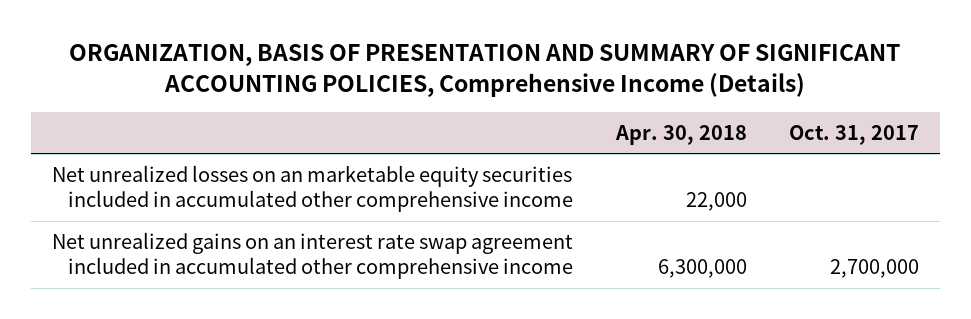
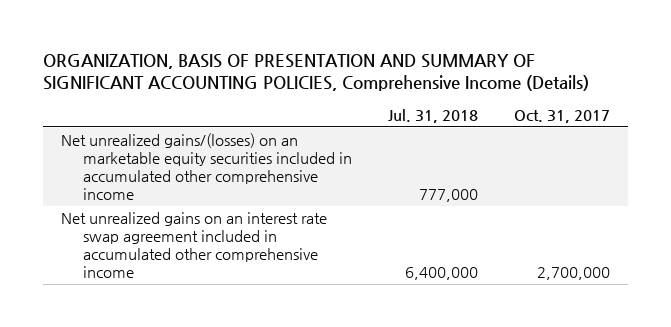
- | Apr. 30, 2018 | Oct. 31, 2017
+ | Jul. 31, 2018 | Oct. 31, 2017
- Net unrealized losses on an marketable equity securities included in accumulated other comprehensive income | 22,000 |
+ Net unrealized gains/(losses) on an marketable equity securities included in accumulated other comprehensive income | 777,000 |

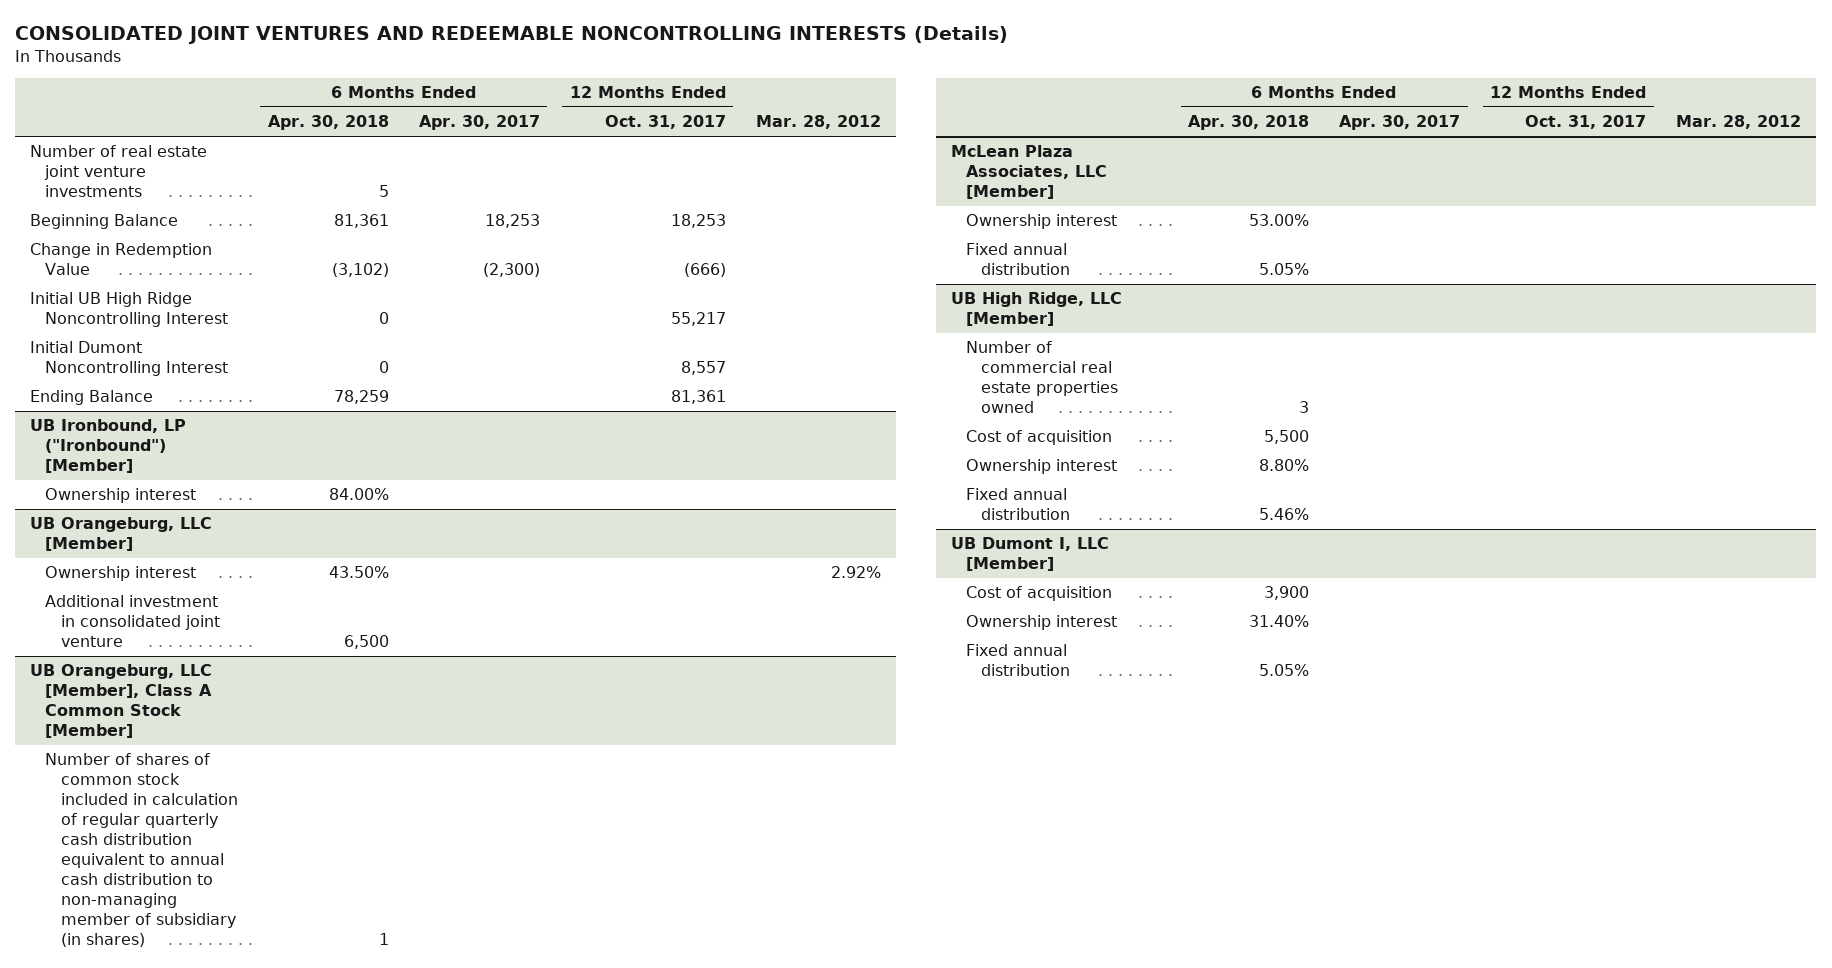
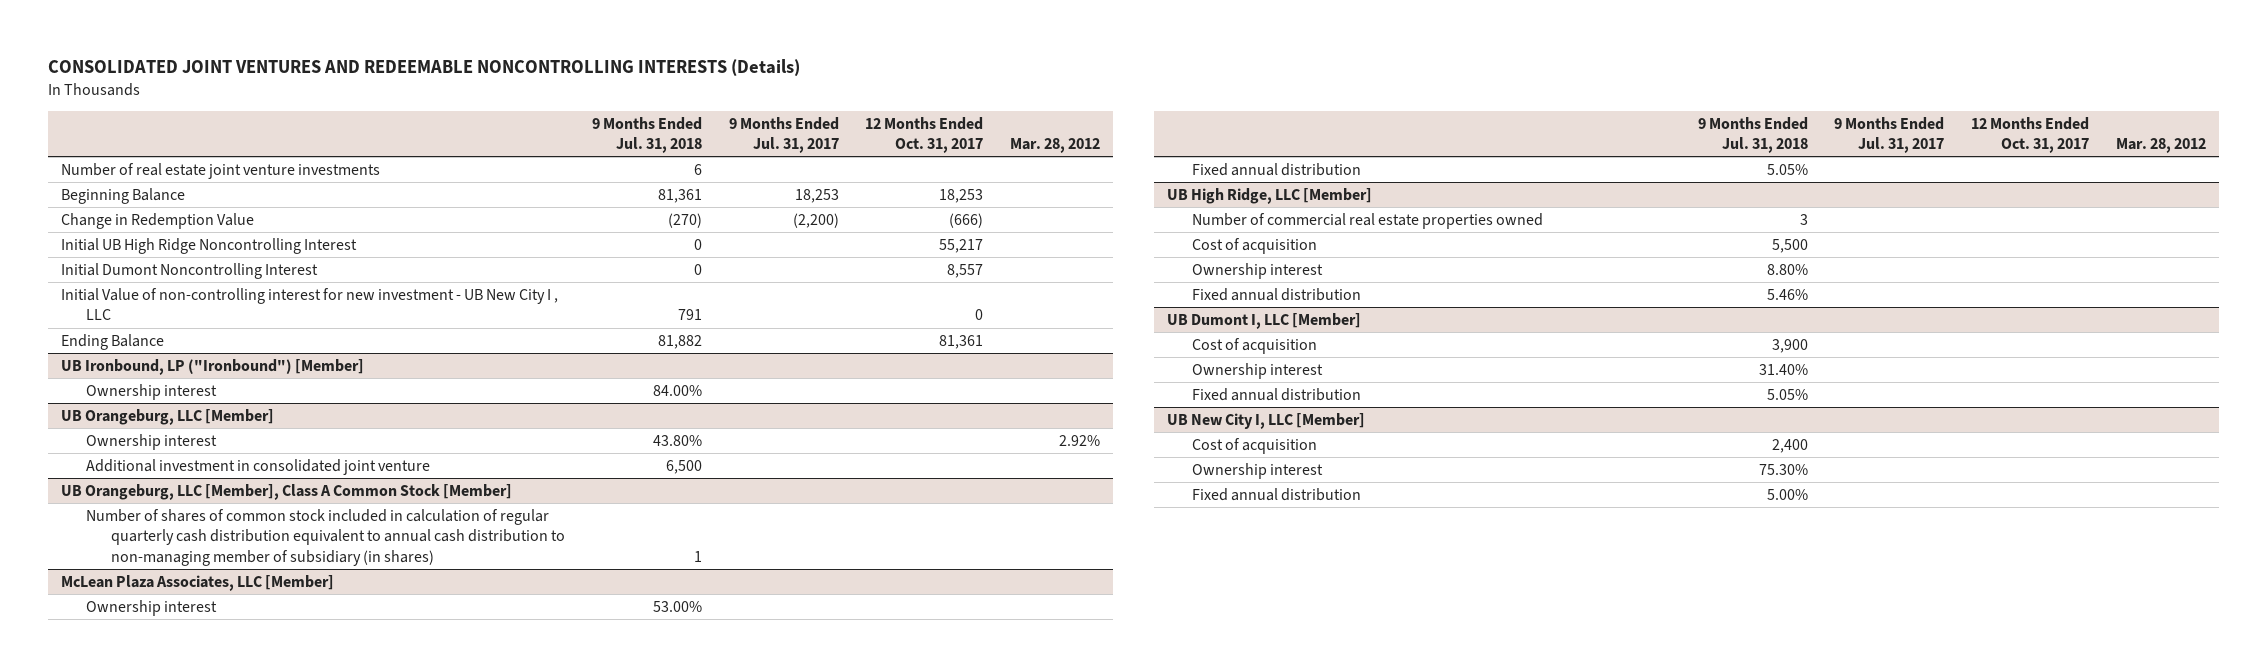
- | 6 Months Ended Apr. 30, 2018 | 6 Months Ended Apr. 30, 2017 | 12 Months Ended Oct. 31, 2017 | Mar. 28, 2012
+ | 9 Months Ended Jul. 31, 2018 | 9 Months Ended Jul. 31, 2017 | 12 Months Ended Oct. 31, 2017 | Mar. 28, 2012
+ Initial Value of non-controlling interest for new investment - UB New City I , LLC | 791 | | 0 |
+ UB New City I, LLC [Member]
+ Cost of acquisition | 2,400 | | |
+ Ownership interest | 75.30% | | |
+ Fixed annual distribution | 5.00% | | |

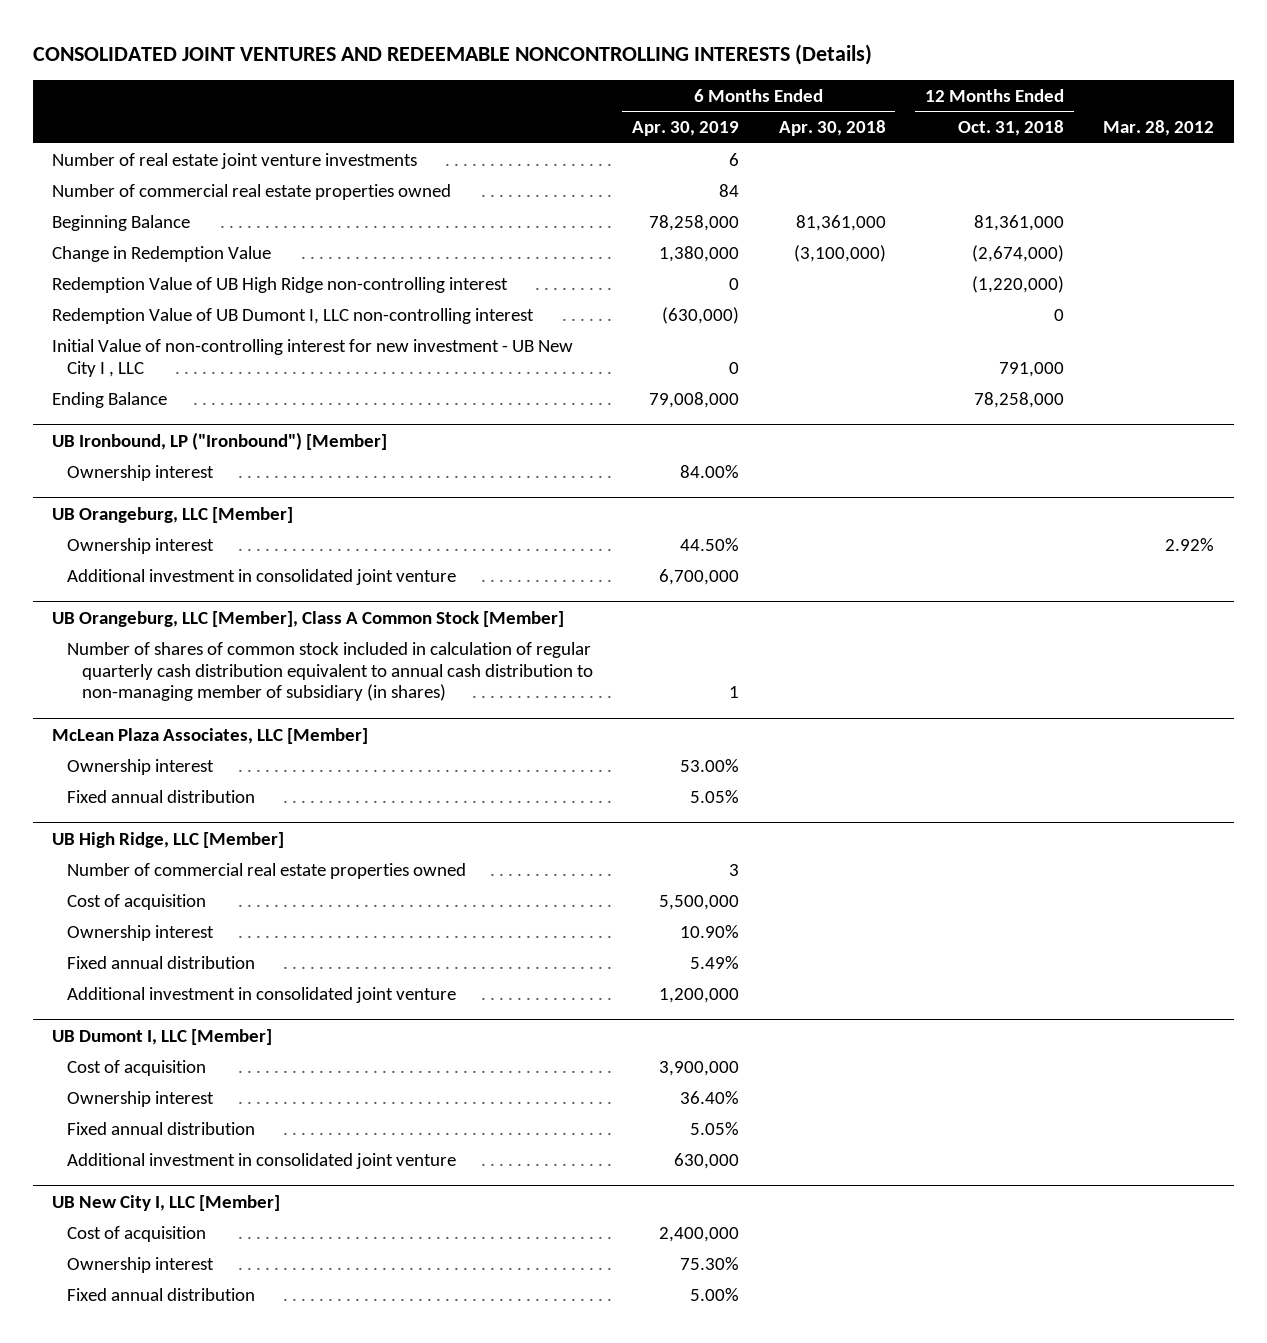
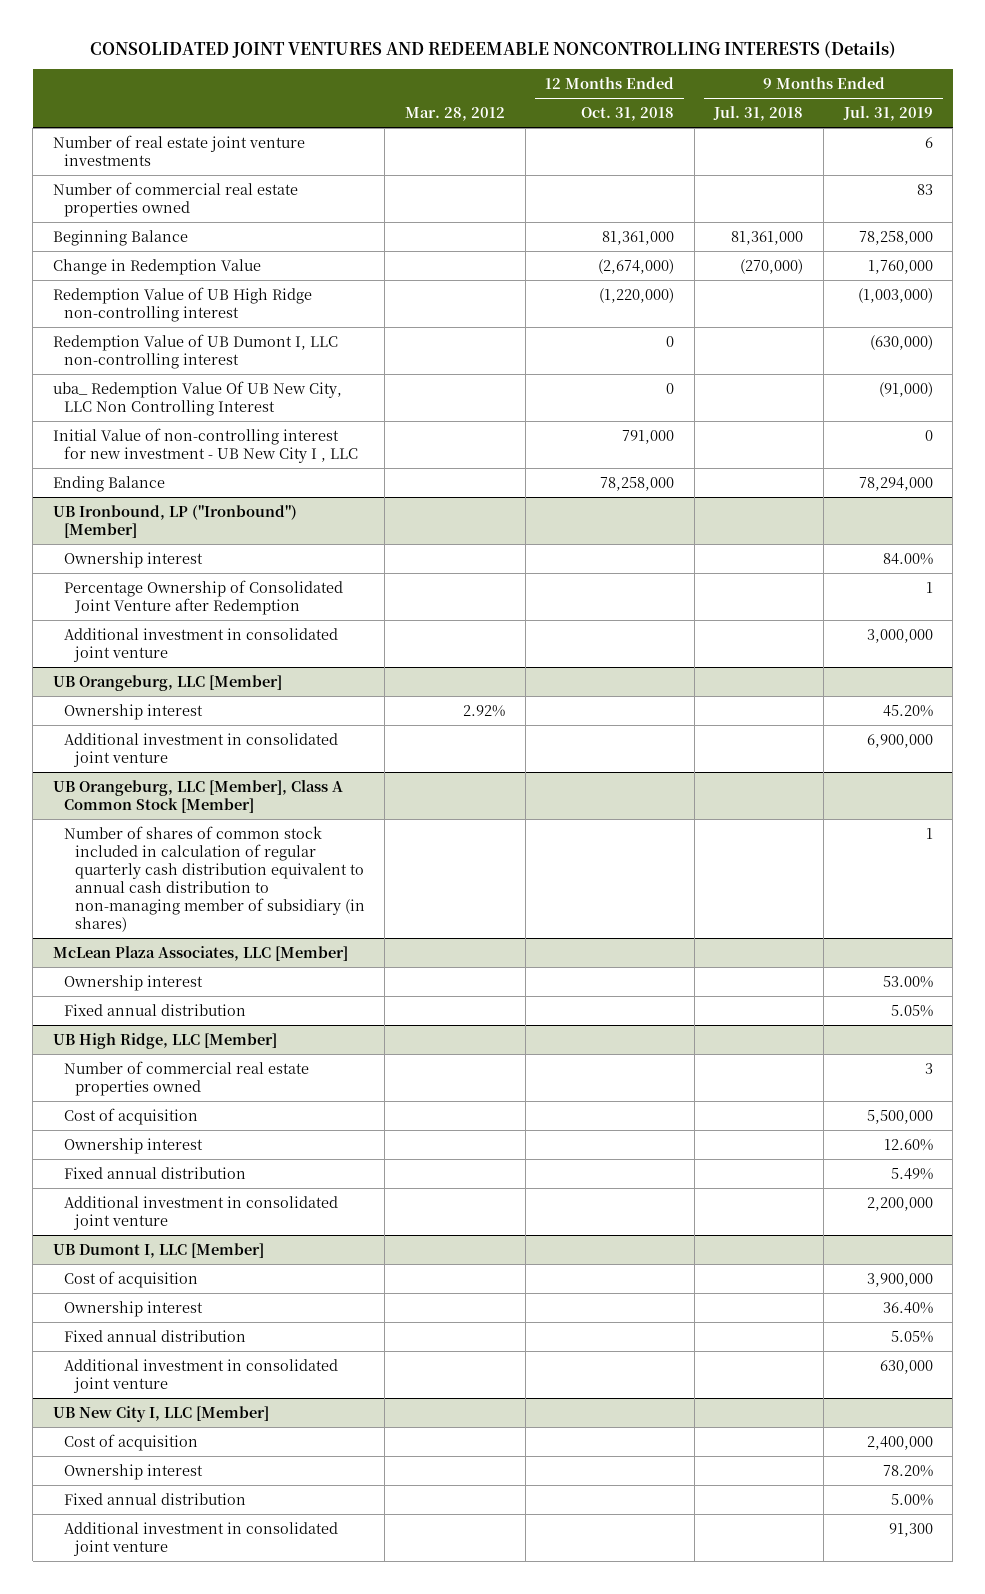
- | 6 Months Ended Apr. 30, 2019 | 6 Months Ended Apr. 30, 2018 | 12 Months Ended Oct. 31, 2018 | Mar. 28, 2012
+ | Mar. 28, 2012 | 12 Months Ended Oct. 31, 2018 | 9 Months Ended Jul. 31, 2018 | 9 Months Ended Jul. 31, 2019
+ uba_ Redemption Value Of UB New City, LLC Non Controlling Interest | | 0 | | (91,000)
@ UB Ironbound, LP ("Ironbound") [Member]
+ Percentage Ownership of Consolidated Joint Venture after Redemption | | | | 1
+ Additional investment in consolidated joint venture | | | | 3,000,000
@ UB New City I, LLC [Member]
+ Additional investment in consolidated joint venture | | | | 91,300

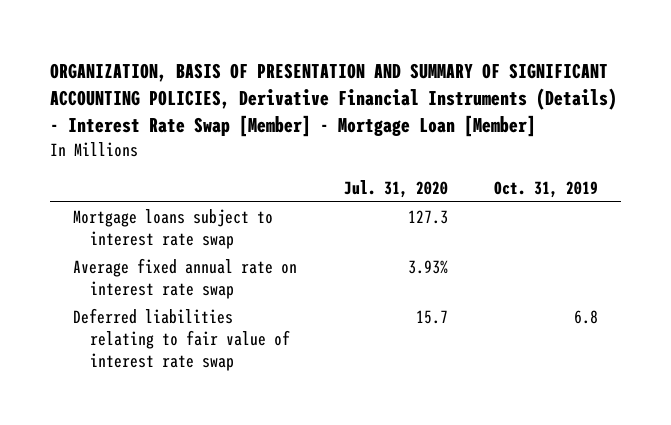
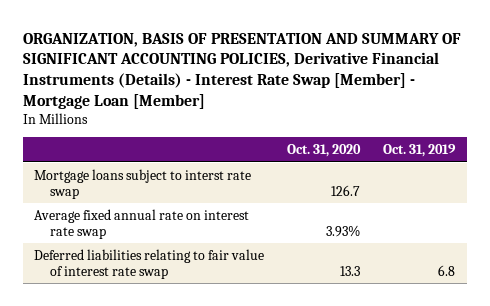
- | Jul. 31, 2020 | Oct. 31, 2019
+ | Oct. 31, 2020 | Oct. 31, 2019
- Mortgage loans subject to interest rate swap | 127.3 |
+ Mortgage loans subject to interst rate swap | 126.7 |

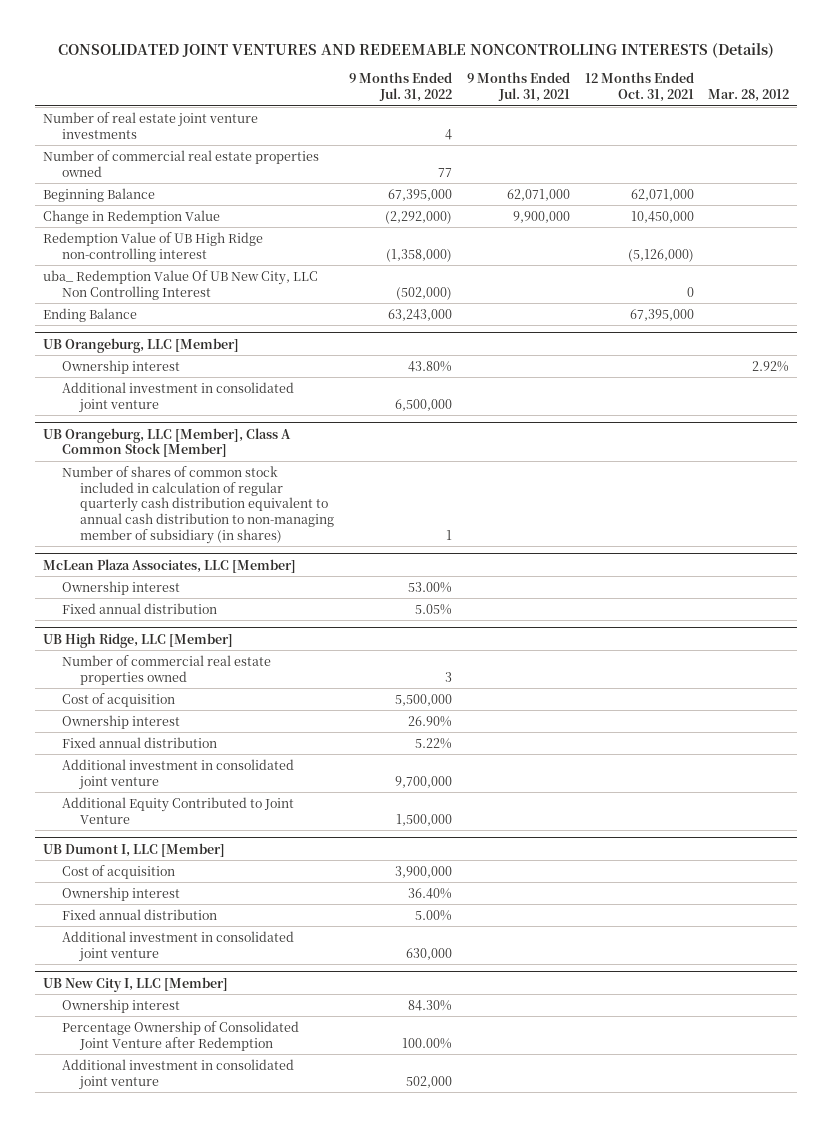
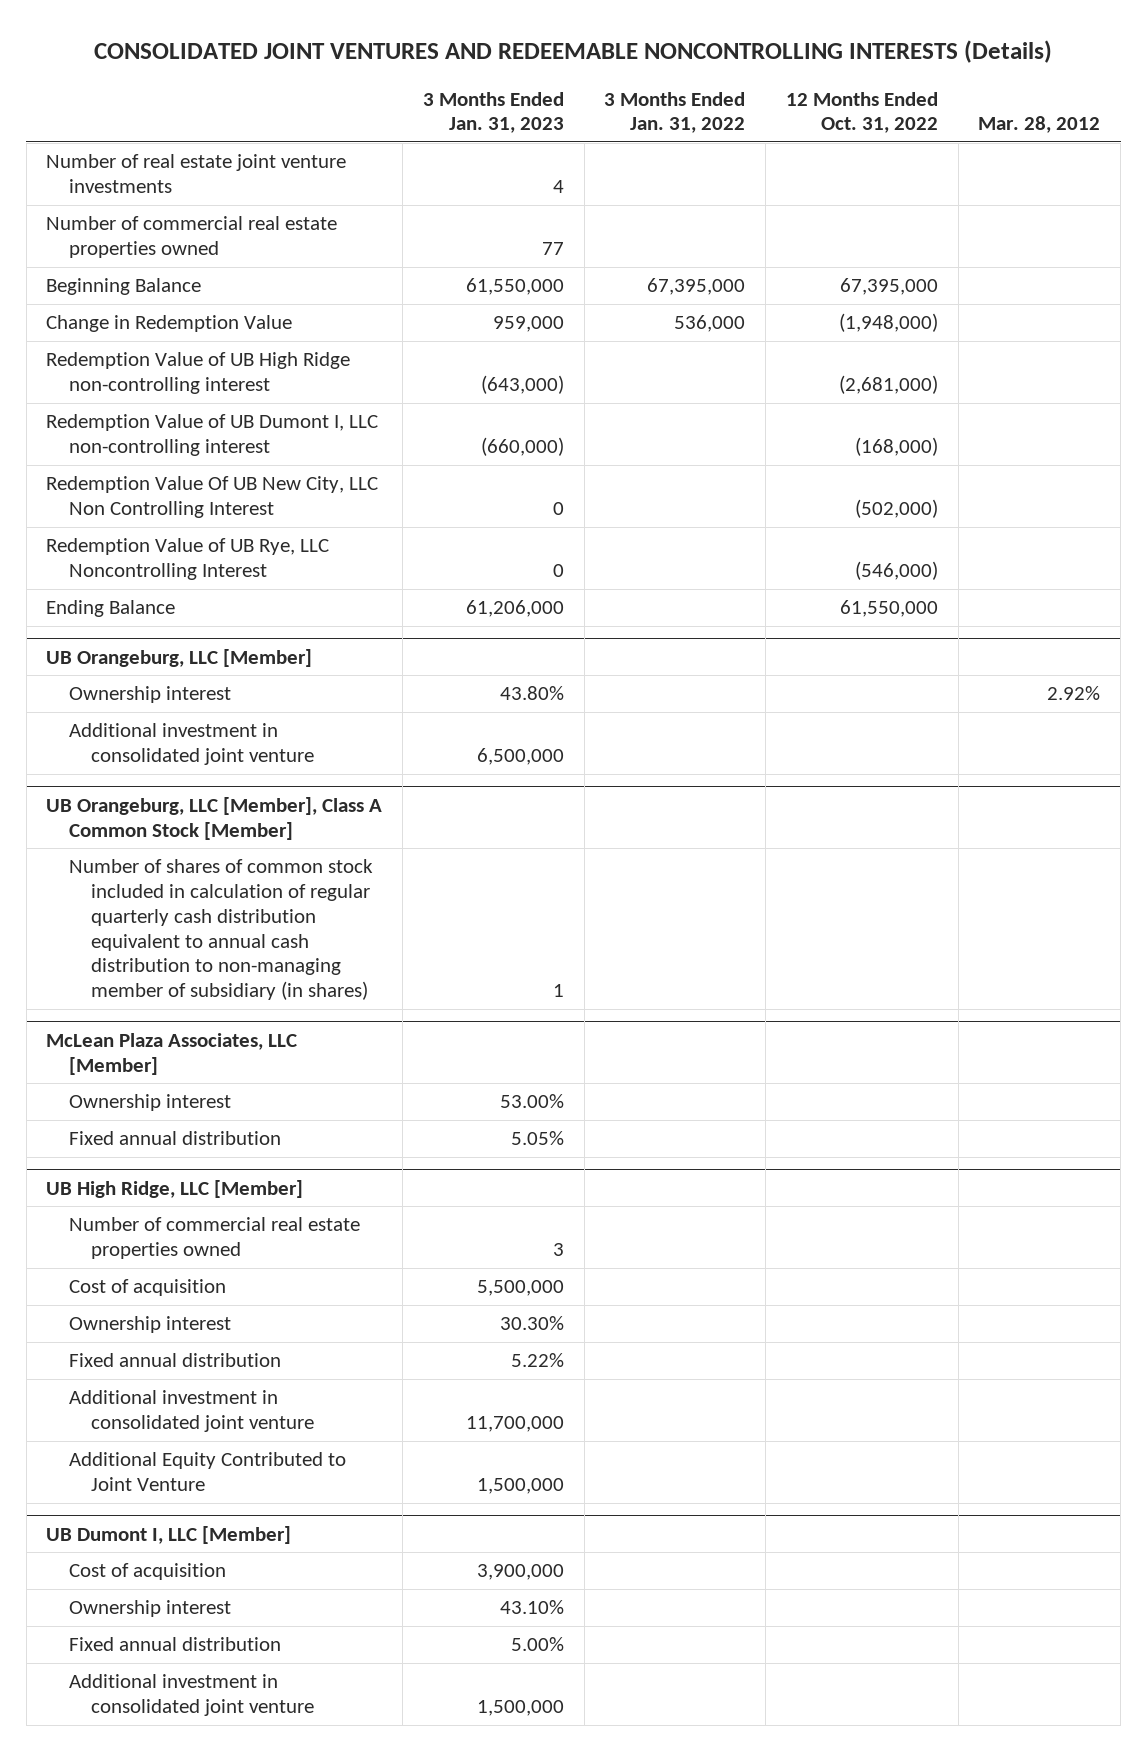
- | 9 Months Ended Jul. 31, 2022 | 9 Months Ended Jul. 31, 2021 | 12 Months Ended Oct. 31, 2021 | Mar. 28, 2012
+ | 3 Months Ended Jan. 31, 2023 | 3 Months Ended Jan. 31, 2022 | 12 Months Ended Oct. 31, 2022 | Mar. 28, 2012
- uba_ Redemption Value Of UB New City, LLC Non Controlling Interest | (502,000) | | 0 |
+ Redemption Value of UB Dumont I, LLC non-controlling interest | (660,000) | | (168,000) |
+ Redemption Value Of UB New City, LLC Non Controlling Interest | 0 | | (502,000) |
+ Redemption Value of UB Rye, LLC Noncontrolling Interest | 0 | | (546,000) |
- UB New City I, LLC [Member]
- Ownership interest | 84.30% | | |
- Percentage Ownership of Consolidated Joint Venture after Redemption | 100.00% | | |
- Additional investment in consolidated joint venture | 502,000 | | |

